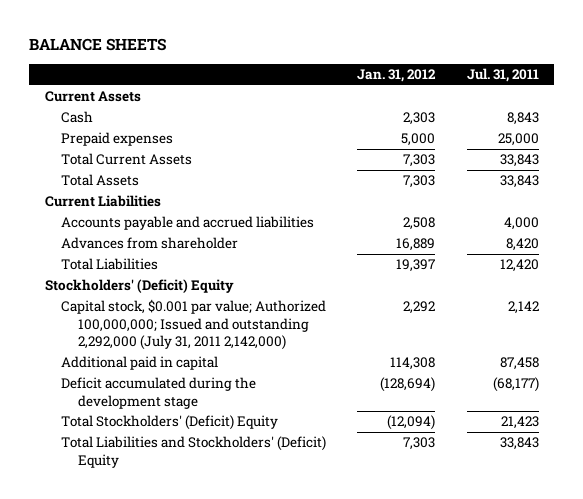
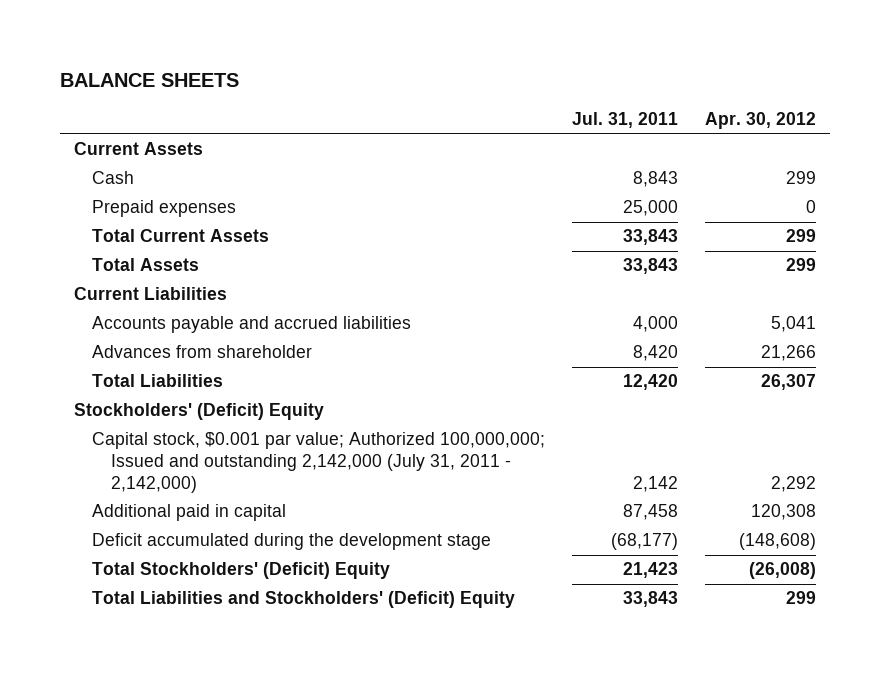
- | Jan. 31, 2012 | Jul. 31, 2011
+ | Jul. 31, 2011 | Apr. 30, 2012
- Capital stock, $0.001 par value; Authorized 100,000,000; Issued and outstanding 2,292,000 (July 31, 2011 2,142,000) | 2,292 | 2,142
+ Capital stock, $0.001 par value; Authorized 100,000,000; Issued and outstanding 2,142,000 (July 31, 2011 - 2,142,000) | 2,142 | 2,292

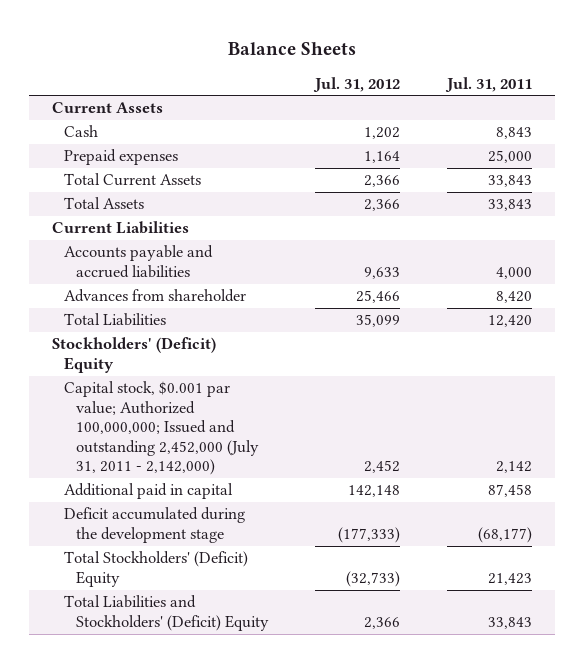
- BALANCE SHEETS
+ Balance Sheets
- | Jul. 31, 2011 | Apr. 30, 2012
+ | Jul. 31, 2012 | Jul. 31, 2011
- Capital stock, $0.001 par value; Authorized 100,000,000; Issued and outstanding 2,142,000 (July 31, 2011 - 2,142,000) | 2,142 | 2,292
+ Capital stock, $0.001 par value; Authorized 100,000,000; Issued and outstanding 2,452,000 (July 31, 2011 - 2,142,000) | 2,452 | 2,142

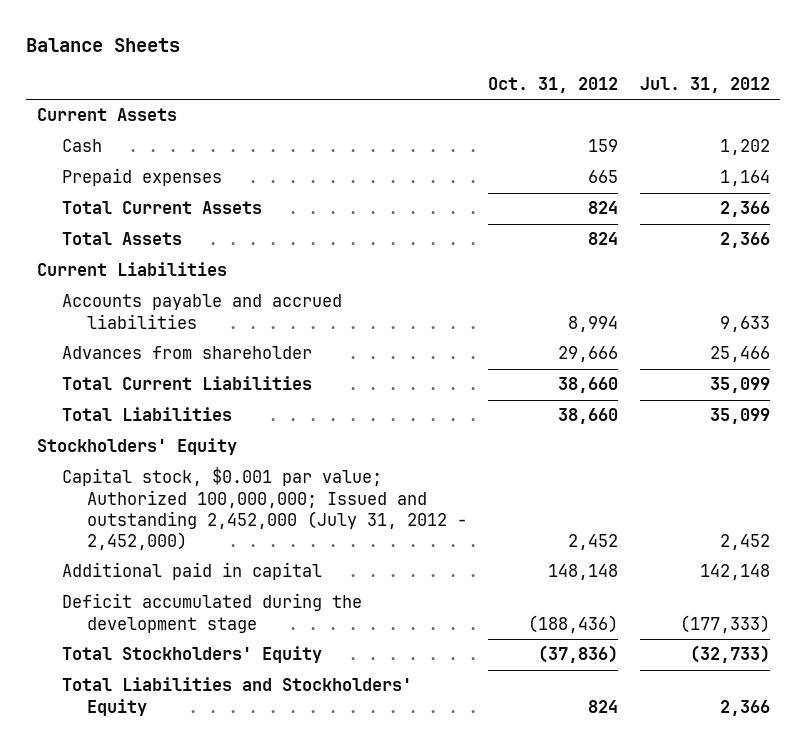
- | Jul. 31, 2012 | Jul. 31, 2011
+ | Oct. 31, 2012 | Jul. 31, 2012
+ Total Current Liabilities | 38,660 | 35,099
- Stockholders' (Deficit) Equity
- Capital stock, $0.001 par value; Authorized 100,000,000; Issued and outstanding 2,452,000 (July 31, 2011 - 2,142,000) | 2,452 | 2,142
+ Stockholders' Equity
+ Capital stock, $0.001 par value; Authorized 100,000,000; Issued and outstanding 2,452,000 (July 31, 2012 - 2,452,000) | 2,452 | 2,452
- Total Stockholders' (Deficit) Equity | (32,733) | 21,423
- Total Liabilities and Stockholders' (Deficit) Equity | 2,366 | 33,843
+ Total Stockholders' Equity | (37,836) | (32,733)
+ Total Liabilities and Stockholders' Equity | 824 | 2,366

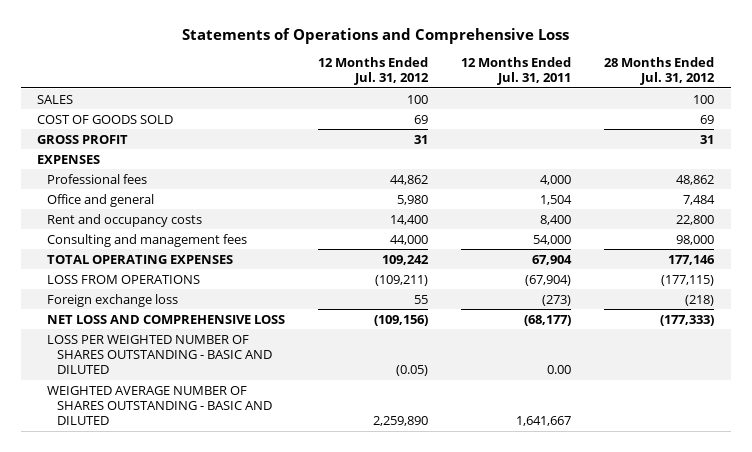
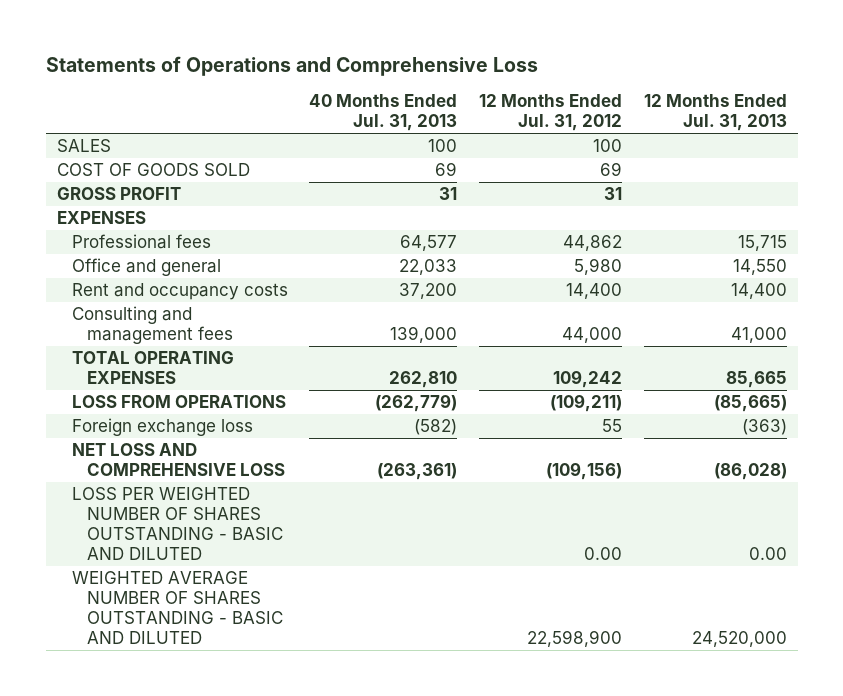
- | 12 Months Ended Jul. 31, 2012 | 12 Months Ended Jul. 31, 2011 | 28 Months Ended Jul. 31, 2012
+ | 40 Months Ended Jul. 31, 2013 | 12 Months Ended Jul. 31, 2012 | 12 Months Ended Jul. 31, 2013
- LOSS PER WEIGHTED NUMBER OF SHARES OUTSTANDING - BASIC AND DILUTED | (0.05) | 0.00 |
- WEIGHTED AVERAGE NUMBER OF SHARES OUTSTANDING - BASIC AND DILUTED | 2,259,890 | 1,641,667 |
+ LOSS PER WEIGHTED NUMBER OF SHARES OUTSTANDING - BASIC AND DILUTED | | 0.00 | 0.00
+ WEIGHTED AVERAGE NUMBER OF SHARES OUTSTANDING - BASIC AND DILUTED | | 22,598,900 | 24,520,000

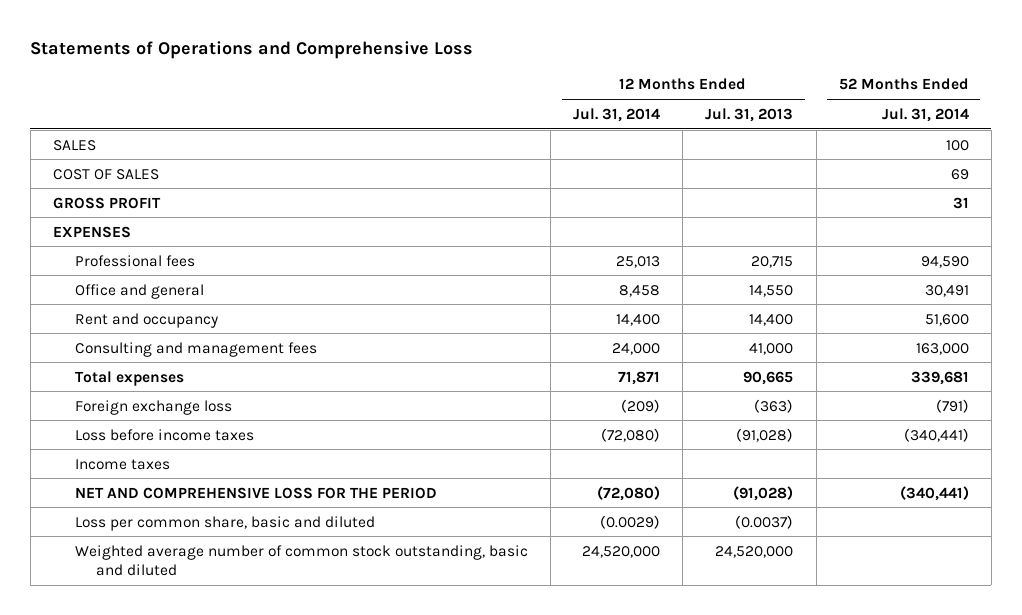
- | 40 Months Ended Jul. 31, 2013 | 12 Months Ended Jul. 31, 2012 | 12 Months Ended Jul. 31, 2013
+ | 12 Months Ended Jul. 31, 2014 | 12 Months Ended Jul. 31, 2013 | 52 Months Ended Jul. 31, 2014
- COST OF GOODS SOLD | 69 | 69 |
+ COST OF SALES | | | 69
- Professional fees | 64,577 | 44,862 | 15,715
+ Professional fees | 25,013 | 20,715 | 94,590
- Rent and occupancy costs | 37,200 | 14,400 | 14,400
+ Rent and occupancy | 14,400 | 14,400 | 51,600
- TOTAL OPERATING EXPENSES | 262,810 | 109,242 | 85,665
- LOSS FROM OPERATIONS | (262,779) | (109,211) | (85,665)
+ Total expenses | 71,871 | 90,665 | 339,681
- NET LOSS AND COMPREHENSIVE LOSS | (263,361) | (109,156) | (86,028)
- LOSS PER WEIGHTED NUMBER OF SHARES OUTSTANDING - BASIC AND DILUTED | | 0.00 | 0.00
- WEIGHTED AVERAGE NUMBER OF SHARES OUTSTANDING - BASIC AND DILUTED | | 22,598,900 | 24,520,000
+ Loss before income taxes | (72,080) | (91,028) | (340,441)
+ Income taxes
+ NET AND COMPREHENSIVE LOSS FOR THE PERIOD | (72,080) | (91,028) | (340,441)
+ Loss per common share, basic and diluted | (0.0029) | (0.0037) |
+ Weighted average number of common stock outstanding, basic and diluted | 24,520,000 | 24,520,000 |

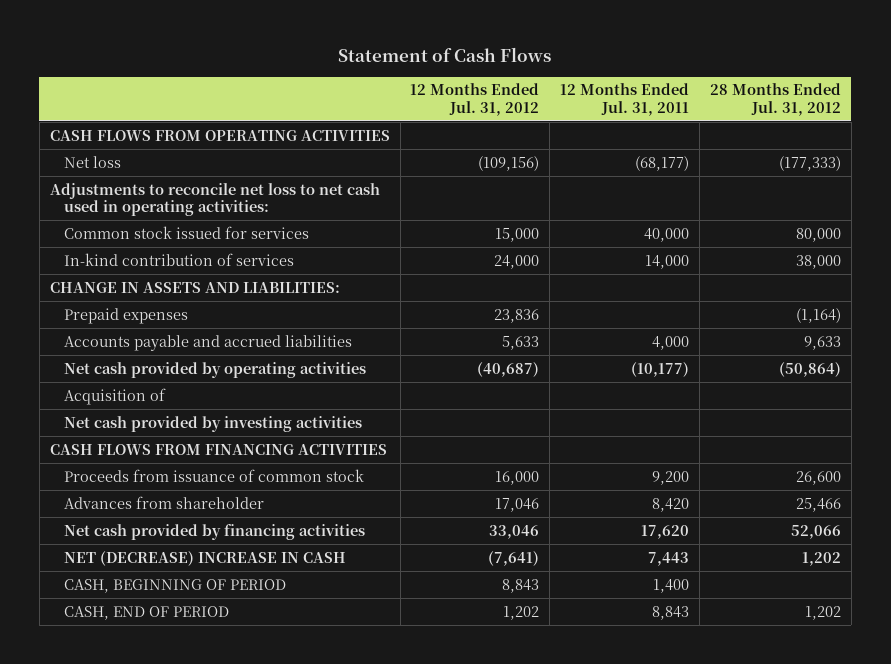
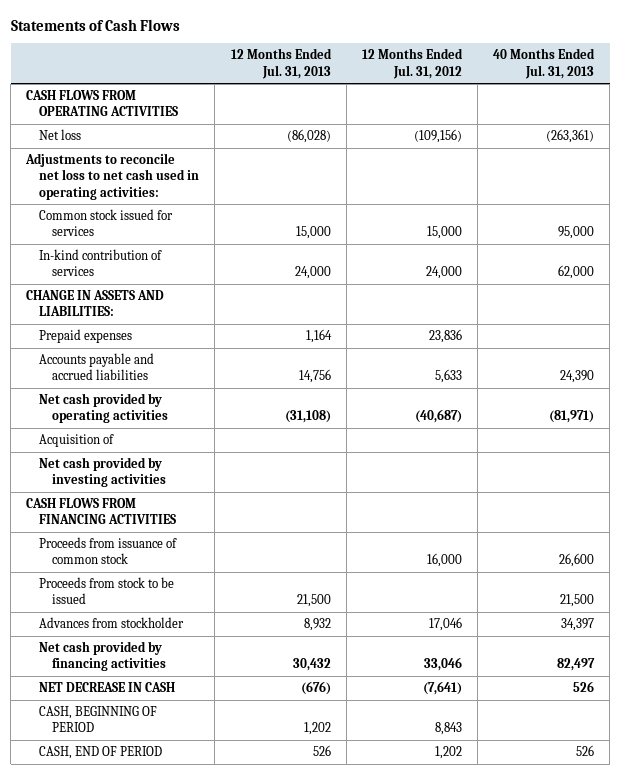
- Statement of Cash Flows
+ Statements of Cash Flows
- | 12 Months Ended Jul. 31, 2012 | 12 Months Ended Jul. 31, 2011 | 28 Months Ended Jul. 31, 2012
+ | 12 Months Ended Jul. 31, 2013 | 12 Months Ended Jul. 31, 2012 | 40 Months Ended Jul. 31, 2013
- Advances from shareholder | 17,046 | 8,420 | 25,466
+ Proceeds from stock to be issued | 21,500 | | 21,500
+ Advances from stockholder | 8,932 | 17,046 | 34,397
- NET (DECREASE) INCREASE IN CASH | (7,641) | 7,443 | 1,202
+ NET DECREASE IN CASH | (676) | (7,641) | 526

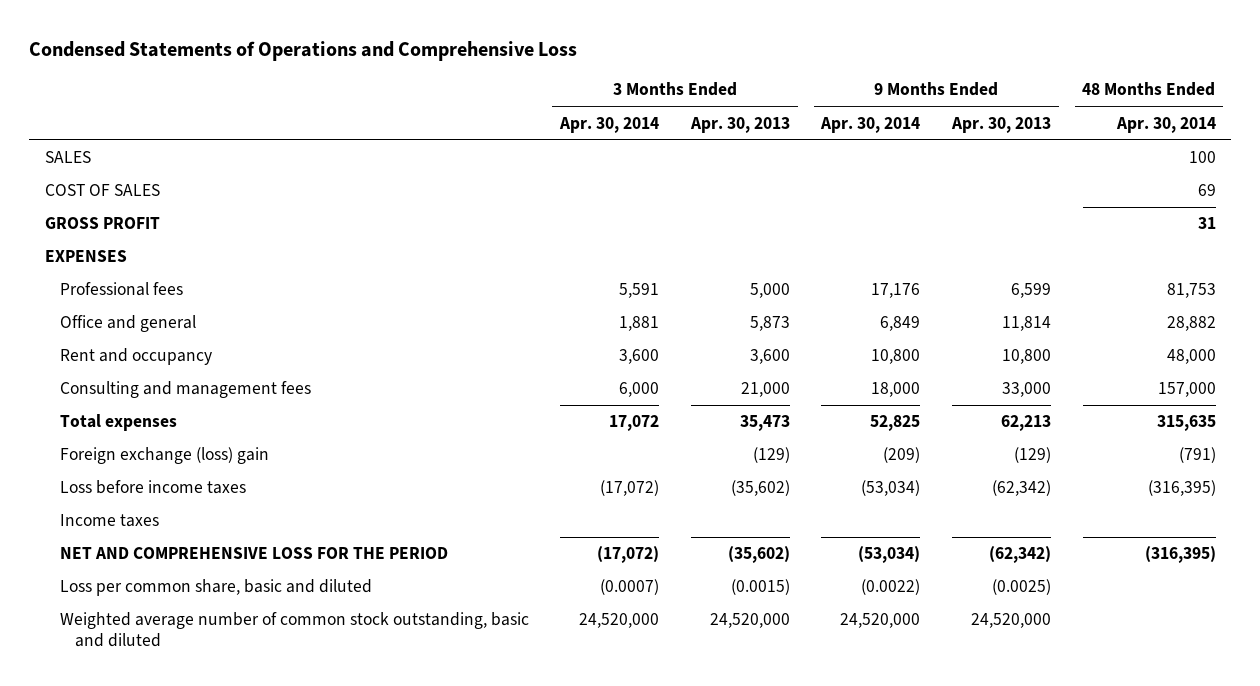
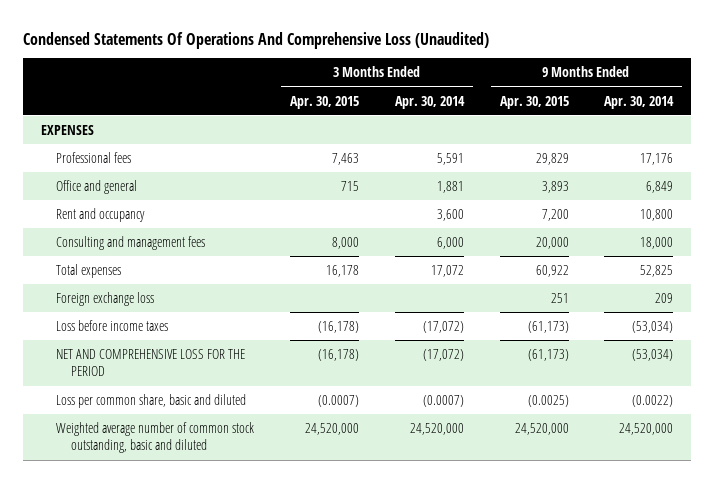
- Condensed Statements of Operations and Comprehensive Loss
+ Condensed Statements Of Operations And Comprehensive Loss (Unaudited)
- | 3 Months Ended Apr. 30, 2014 | 3 Months Ended Apr. 30, 2013 | 9 Months Ended Apr. 30, 2014 | 9 Months Ended Apr. 30, 2013 | 48 Months Ended Apr. 30, 2014
+ | 3 Months Ended Apr. 30, 2015 | 3 Months Ended Apr. 30, 2014 | 9 Months Ended Apr. 30, 2015 | 9 Months Ended Apr. 30, 2014
- SALES | | | | | 100
- COST OF SALES | | | | | 69
- GROSS PROFIT | | | | | 31
- Foreign exchange (loss) gain | | (129) | (209) | (129) | (791)
+ Foreign exchange loss | | | 251 | 209
- Income taxes

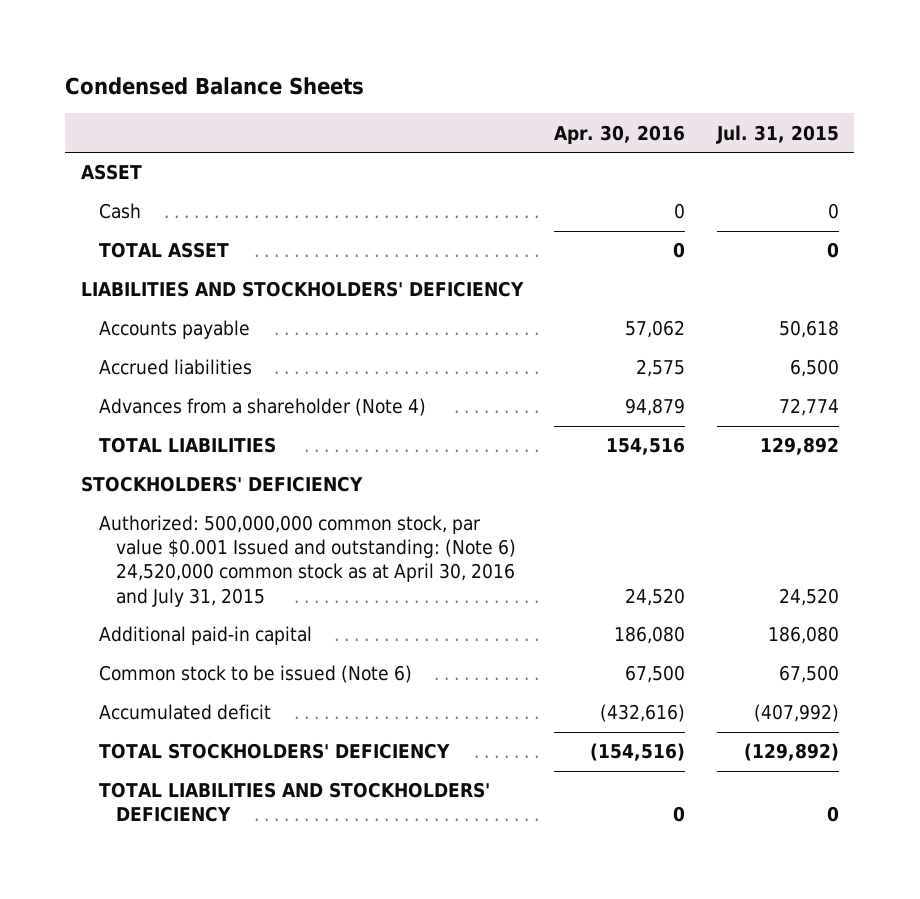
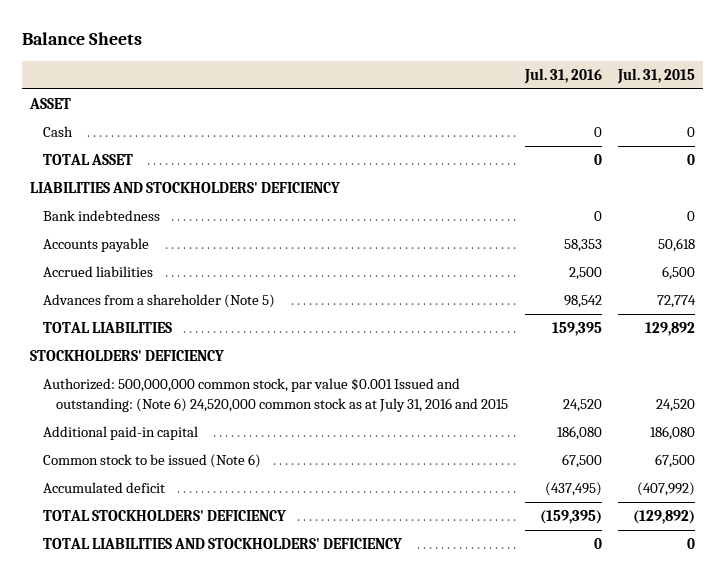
- Condensed Balance Sheets
+ Balance Sheets
- | Apr. 30, 2016 | Jul. 31, 2015
+ | Jul. 31, 2016 | Jul. 31, 2015
+ Bank indebtedness | 0 | 0
- Advances from a shareholder (Note 4) | 94,879 | 72,774
+ Advances from a shareholder (Note 5) | 98,542 | 72,774
- Authorized: 500,000,000 common stock, par value $0.001 Issued and outstanding: (Note 6) 24,520,000 common stock as at April 30, 2016 and July 31, 2015 | 24,520 | 24,520
+ Authorized: 500,000,000 common stock, par value $0.001 Issued and outstanding: (Note 6) 24,520,000 common stock as at July 31, 2016 and 2015 | 24,520 | 24,520

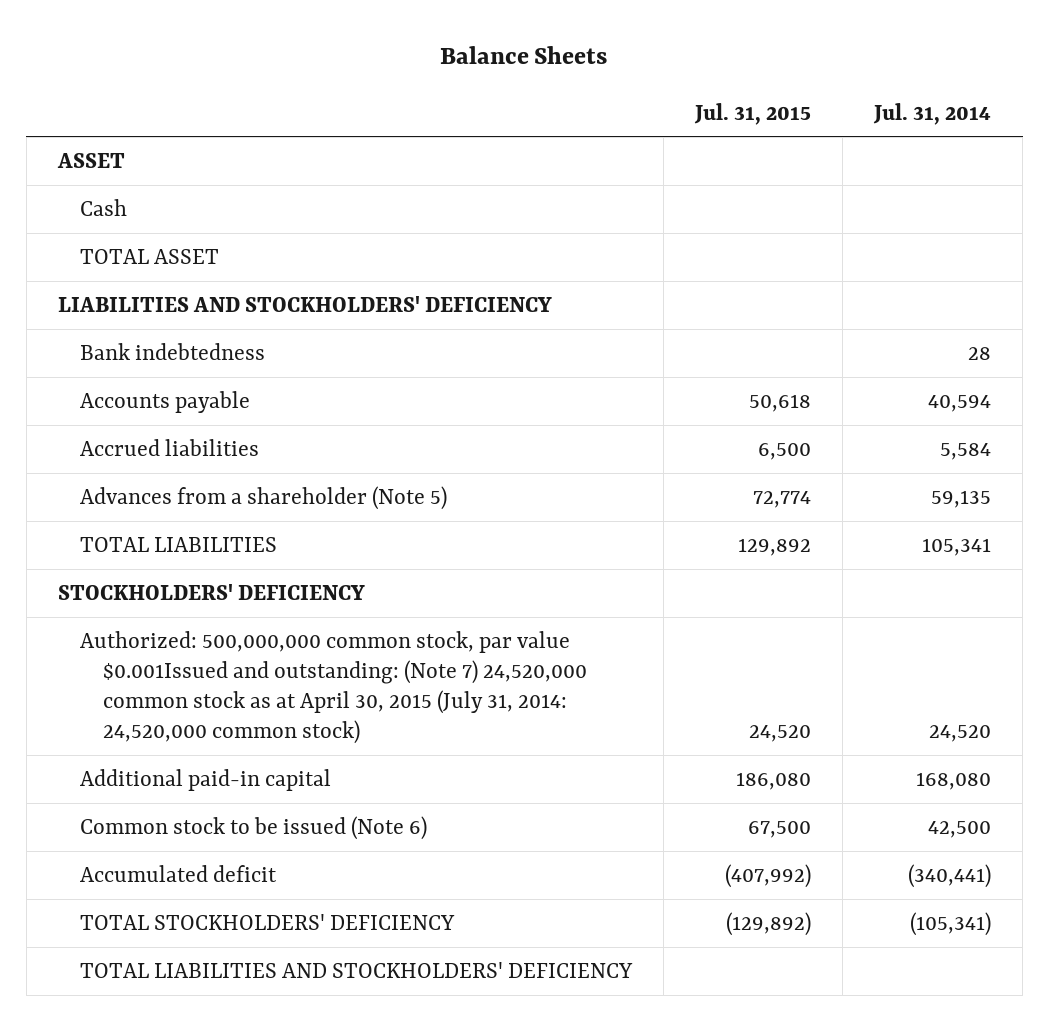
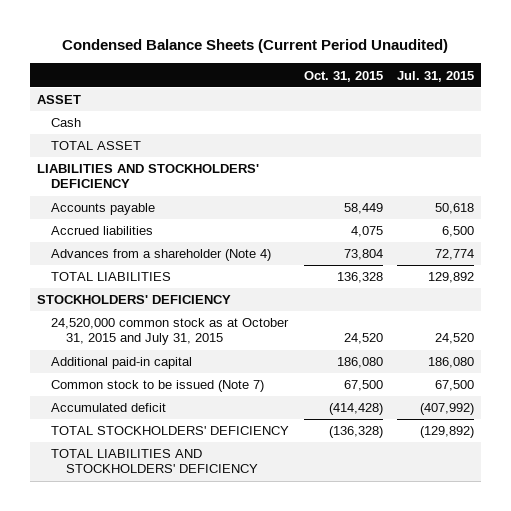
- Balance Sheets
+ Condensed Balance Sheets (Current Period Unaudited)
- | Jul. 31, 2015 | Jul. 31, 2014
+ | Oct. 31, 2015 | Jul. 31, 2015
- Bank indebtedness | | 28
- Advances from a shareholder (Note 5) | 72,774 | 59,135
+ Advances from a shareholder (Note 4) | 73,804 | 72,774
- Authorized: 500,000,000 common stock, par value $0.001Issued and outstanding: (Note 7) 24,520,000 common stock as at April 30, 2015 (July 31, 2014: 24,520,000 common stock) | 24,520 | 24,520
+ 24,520,000 common stock as at October 31, 2015 and July 31, 2015 | 24,520 | 24,520
- Common stock to be issued (Note 6) | 67,500 | 42,500
+ Common stock to be issued (Note 7) | 67,500 | 67,500

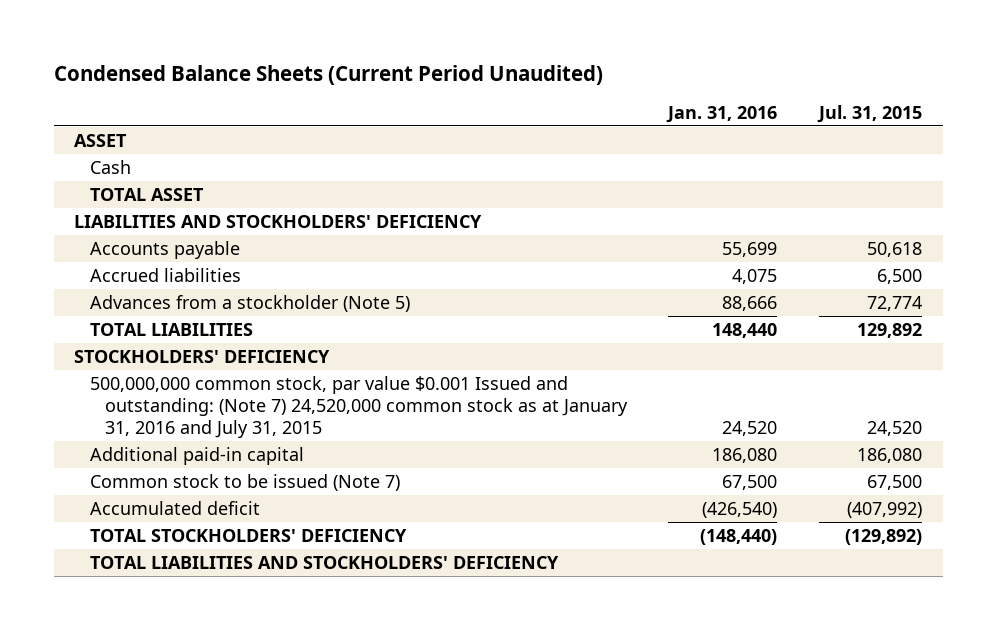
- | Oct. 31, 2015 | Jul. 31, 2015
+ | Jan. 31, 2016 | Jul. 31, 2015
- Advances from a shareholder (Note 4) | 73,804 | 72,774
+ Advances from a stockholder (Note 5) | 88,666 | 72,774
- 24,520,000 common stock as at October 31, 2015 and July 31, 2015 | 24,520 | 24,520
+ 500,000,000 common stock, par value $0.001 Issued and outstanding: (Note 7) 24,520,000 common stock as at January 31, 2016 and July 31, 2015 | 24,520 | 24,520

